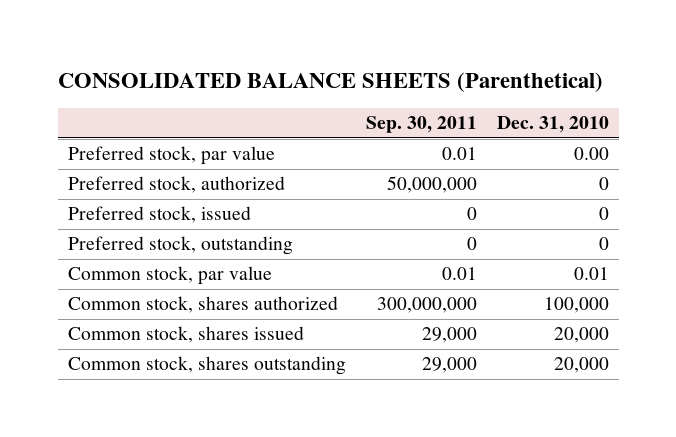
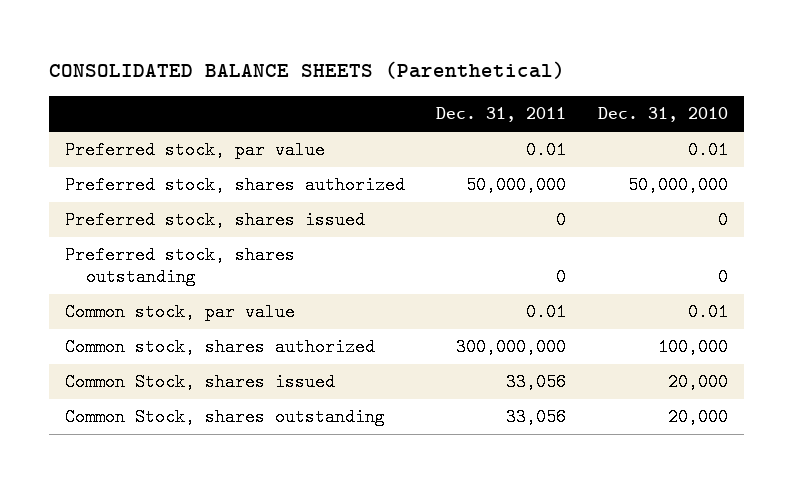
- | Sep. 30, 2011 | Dec. 31, 2010
+ | Dec. 31, 2011 | Dec. 31, 2010
- Preferred stock, par value | 0.01 | 0.00
- Preferred stock, authorized | 50,000,000 | 0
- Preferred stock, issued | 0 | 0
- Preferred stock, outstanding | 0 | 0
+ Preferred stock, par value | 0.01 | 0.01
+ Preferred stock, shares authorized | 50,000,000 | 50,000,000
+ Preferred stock, shares issued | 0 | 0
+ Preferred stock, shares outstanding | 0 | 0
- Common stock, shares issued | 29,000 | 20,000
- Common stock, shares outstanding | 29,000 | 20,000
+ Common Stock, shares issued | 33,056 | 20,000
+ Common Stock, shares outstanding | 33,056 | 20,000

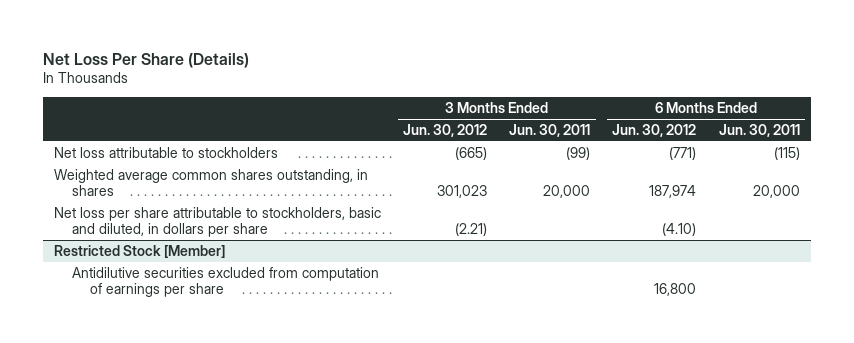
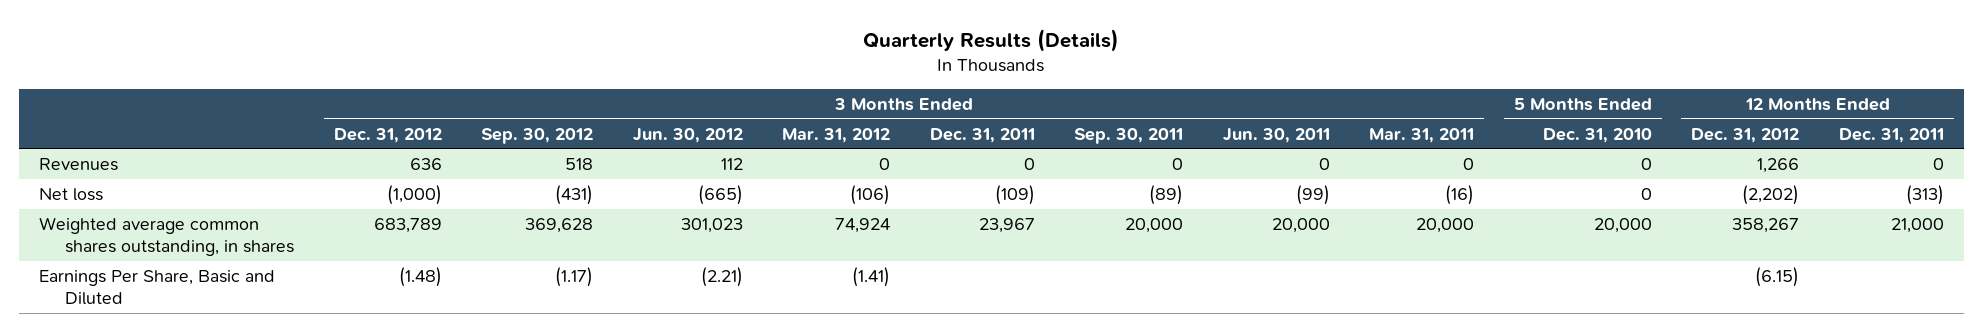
- Net Loss Per Share (Details)
+ Quarterly Results (Details)
- | 3 Months Ended Jun. 30, 2012 | 3 Months Ended Jun. 30, 2011 | 6 Months Ended Jun. 30, 2012 | 6 Months Ended Jun. 30, 2011
+ | 3 Months Ended Dec. 31, 2012 | 3 Months Ended Sep. 30, 2012 | 3 Months Ended Jun. 30, 2012 | 3 Months Ended Mar. 31, 2012 | 3 Months Ended Dec. 31, 2011 | 3 Months Ended Sep. 30, 2011 | 3 Months Ended Jun. 30, 2011 | 3 Months Ended Mar. 31, 2011 | 5 Months Ended Dec. 31, 2010 | 12 Months Ended Dec. 31, 2012 | 12 Months Ended Dec. 31, 2011
- Net loss attributable to stockholders | (665) | (99) | (771) | (115)
+ Revenues | 636 | 518 | 112 | 0 | 0 | 0 | 0 | 0 | 0 | 1,266 | 0
+ Net loss | (1,000) | (431) | (665) | (106) | (109) | (89) | (99) | (16) | 0 | (2,202) | (313)
- Net loss per share attributable to stockholders, basic and diluted, in dollars per share | (2.21) | | (4.10) |
- Restricted Stock [Member]
- Antidilutive securities excluded from computation of earnings per share | | | 16,800 |
+ Earnings Per Share, Basic and Diluted | (1.48) | (1.17) | (2.21) | (1.41) | | | | | | (6.15) |

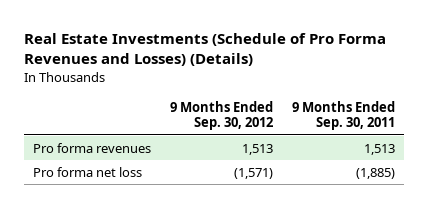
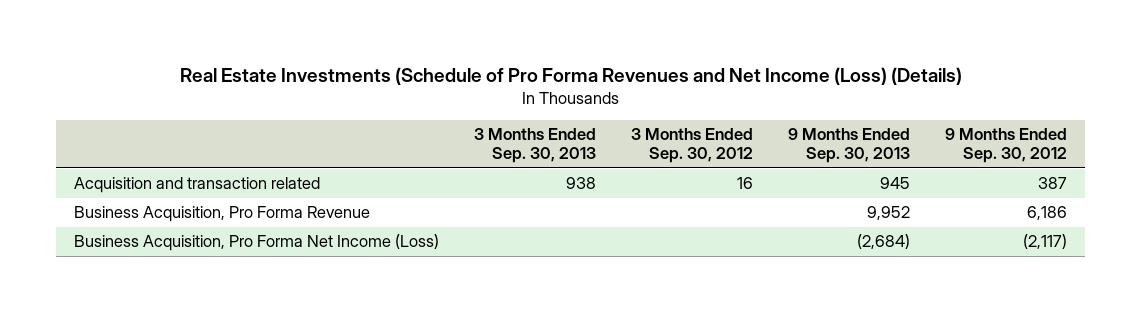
- Real Estate Investments (Schedule of Pro Forma Revenues and Losses) (Details)
+ Real Estate Investments (Schedule of Pro Forma Revenues and Net Income (Loss) (Details)
- | 9 Months Ended Sep. 30, 2012 | 9 Months Ended Sep. 30, 2011
+ | 3 Months Ended Sep. 30, 2013 | 3 Months Ended Sep. 30, 2012 | 9 Months Ended Sep. 30, 2013 | 9 Months Ended Sep. 30, 2012
- Pro forma revenues | 1,513 | 1,513
- Pro forma net loss | (1,571) | (1,885)
+ Acquisition and transaction related | 938 | 16 | 945 | 387
+ Business Acquisition, Pro Forma Revenue | | | 9,952 | 6,186
+ Business Acquisition, Pro Forma Net Income (Loss) | | | (2,684) | (2,117)

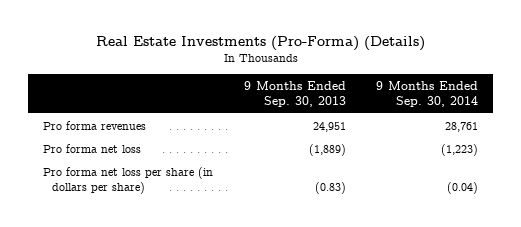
- Real Estate Investments (Schedule of Pro Forma Revenues and Net Income (Loss) (Details)
+ Real Estate Investments (Pro-Forma) (Details)
- | 3 Months Ended Sep. 30, 2013 | 3 Months Ended Sep. 30, 2012 | 9 Months Ended Sep. 30, 2013 | 9 Months Ended Sep. 30, 2012
+ | 9 Months Ended Sep. 30, 2013 | 9 Months Ended Sep. 30, 2014
- Acquisition and transaction related | 938 | 16 | 945 | 387
- Business Acquisition, Pro Forma Revenue | | | 9,952 | 6,186
- Business Acquisition, Pro Forma Net Income (Loss) | | | (2,684) | (2,117)
+ Pro forma revenues | 24,951 | 28,761
+ Pro forma net loss | (1,889) | (1,223)
+ Pro forma net loss per share (in dollars per share) | (0.83) | (0.04)

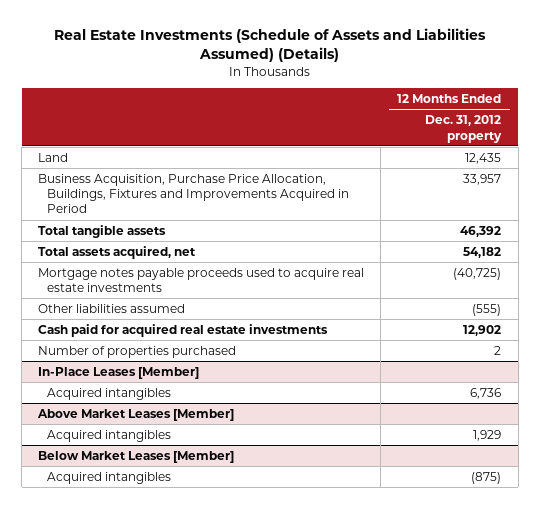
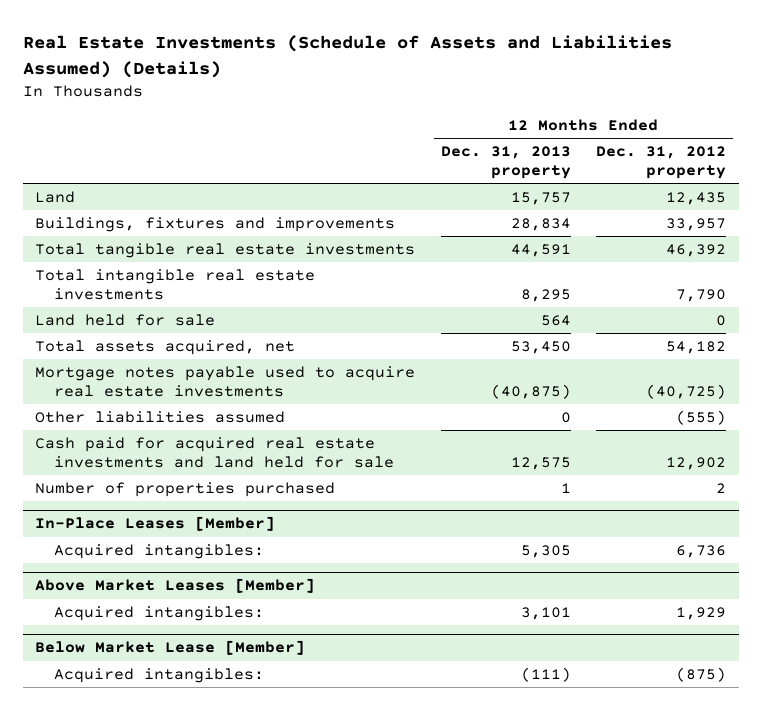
- | 12 Months Ended Dec. 31, 2012 property
+ | 12 Months Ended Dec. 31, 2013 property | 12 Months Ended Dec. 31, 2012 property
- Business Acquisition, Purchase Price Allocation, Buildings, Fixtures and Improvements Acquired in Period | 33,957
- Total tangible assets | 46,392
+ Buildings, fixtures and improvements | 28,834 | 33,957
+ Total tangible real estate investments | 44,591 | 46,392
+ Total intangible real estate investments | 8,295 | 7,790
+ Land held for sale | 564 | 0
- Mortgage notes payable proceeds used to acquire real estate investments | (40,725)
+ Mortgage notes payable used to acquire real estate investments | (40,875) | (40,725)
- Cash paid for acquired real estate investments | 12,902
+ Cash paid for acquired real estate investments and land held for sale | 12,575 | 12,902
@ In-Place Leases [Member]
- Acquired intangibles | 6,736
+ Acquired intangibles: | 5,305 | 6,736
@ Above Market Leases [Member]
- Acquired intangibles | 1,929
- Below Market Leases [Member]
- Acquired intangibles | (875)
@ Above Market Leases [Member]
+ Acquired intangibles: | 3,101 | 1,929
+ Below Market Lease [Member]
+ Acquired intangibles: | (111) | (875)

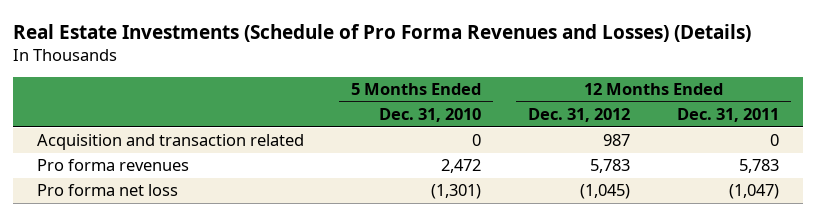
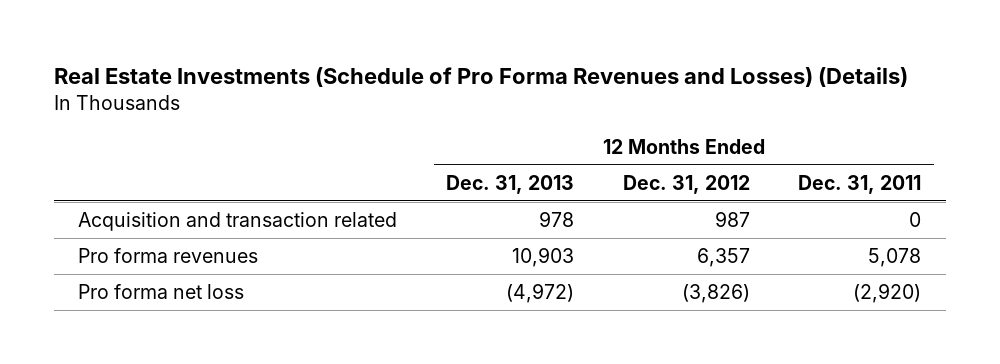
- | 5 Months Ended Dec. 31, 2010 | 12 Months Ended Dec. 31, 2012 | 12 Months Ended Dec. 31, 2011
+ | 12 Months Ended Dec. 31, 2013 | 12 Months Ended Dec. 31, 2012 | 12 Months Ended Dec. 31, 2011
- Pro forma revenues | 2,472 | 5,783 | 5,783
- Pro forma net loss | (1,301) | (1,045) | (1,047)
+ Pro forma revenues | 10,903 | 6,357 | 5,078
+ Pro forma net loss | (4,972) | (3,826) | (2,920)

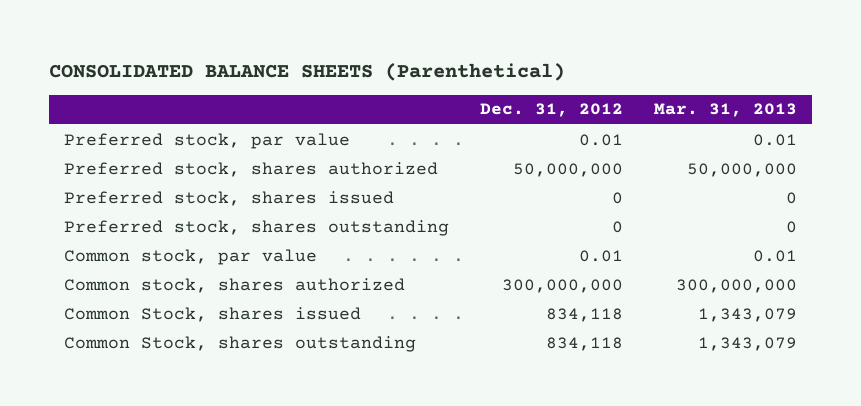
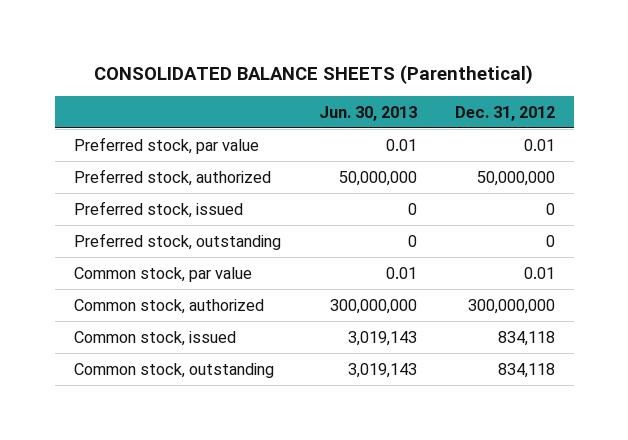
- | Dec. 31, 2012 | Mar. 31, 2013
+ | Jun. 30, 2013 | Dec. 31, 2012
- Preferred stock, shares authorized | 50,000,000 | 50,000,000
- Preferred stock, shares issued | 0 | 0
- Preferred stock, shares outstanding | 0 | 0
+ Preferred stock, authorized | 50,000,000 | 50,000,000
+ Preferred stock, issued | 0 | 0
+ Preferred stock, outstanding | 0 | 0
- Common stock, shares authorized | 300,000,000 | 300,000,000
- Common Stock, shares issued | 834,118 | 1,343,079
- Common Stock, shares outstanding | 834,118 | 1,343,079
+ Common stock, authorized | 300,000,000 | 300,000,000
+ Common stock, issued | 3,019,143 | 834,118
+ Common stock, outstanding | 3,019,143 | 834,118

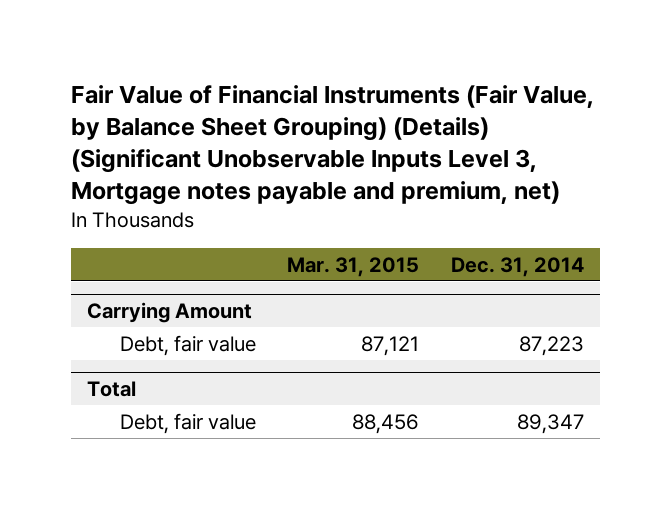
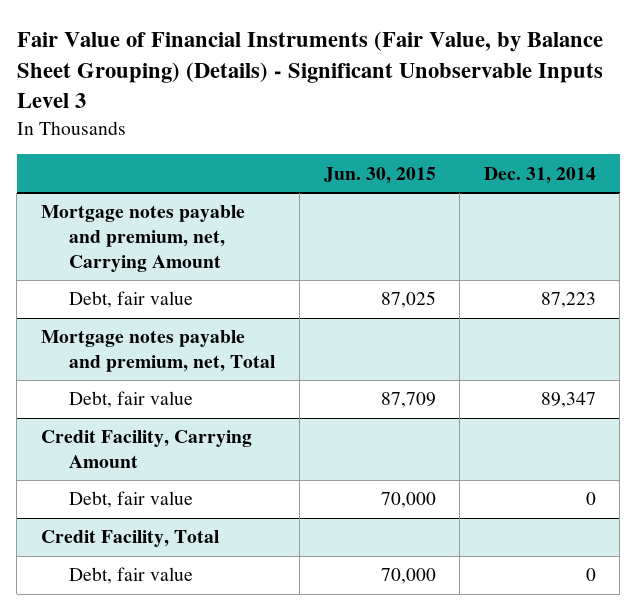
- Fair Value of Financial Instruments (Fair Value, by Balance Sheet Grouping) (Details) (Significant Unobservable Inputs Level 3, Mortgage notes payable and premium, net)
+ Fair Value of Financial Instruments (Fair Value, by Balance Sheet Grouping) (Details) - Significant Unobservable Inputs Level 3
- | Mar. 31, 2015 | Dec. 31, 2014
+ | Jun. 30, 2015 | Dec. 31, 2014
- Carrying Amount
+ Mortgage notes payable and premium, net, Carrying Amount
- Total
+ Mortgage notes payable and premium, net, Total
+ Credit Facility, Carrying Amount
+ Debt, fair value | 70,000 | 0
+ Credit Facility, Total
+ Debt, fair value | 70,000 | 0

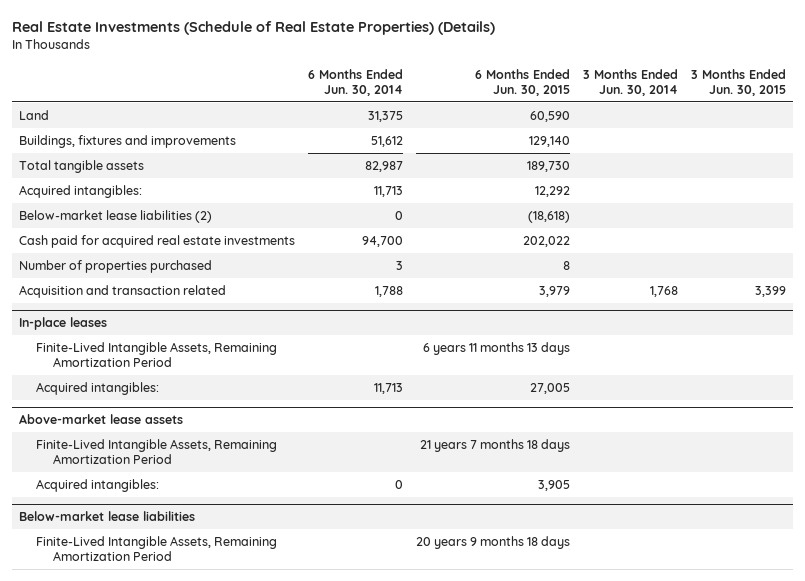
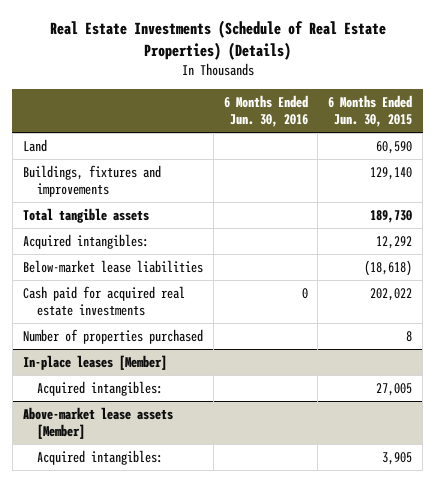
- | 6 Months Ended Jun. 30, 2014 | 6 Months Ended Jun. 30, 2015 | 3 Months Ended Jun. 30, 2014 | 3 Months Ended Jun. 30, 2015
+ | 6 Months Ended Jun. 30, 2016 | 6 Months Ended Jun. 30, 2015
- Below-market lease liabilities (2) | 0 | (18,618) | |
+ Below-market lease liabilities | | (18,618)
- Acquisition and transaction related | 1,788 | 3,979 | 1,768 | 3,399
- In-place leases
- Finite-Lived Intangible Assets, Remaining Amortization Period | | 6 years 11 months 13 days | |
+ In-place leases [Member]
- Above-market lease assets
- Finite-Lived Intangible Assets, Remaining Amortization Period | | 21 years 7 months 18 days | |
+ Above-market lease assets [Member]
- Below-market lease liabilities
- Finite-Lived Intangible Assets, Remaining Amortization Period | | 20 years 9 months 18 days | |

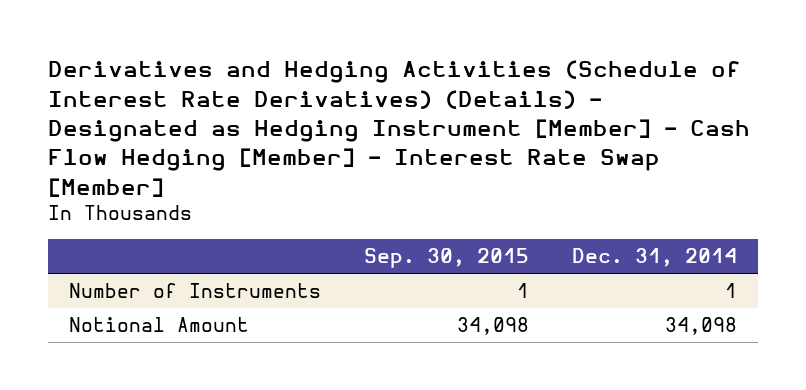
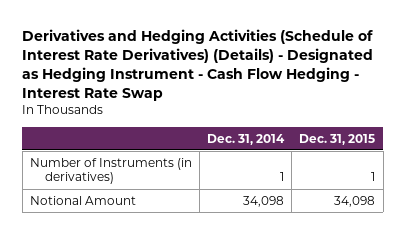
- Derivatives and Hedging Activities (Schedule of Interest Rate Derivatives) (Details) - Designated as Hedging Instrument [Member] - Cash Flow Hedging [Member] - Interest Rate Swap [Member]
+ Derivatives and Hedging Activities (Schedule of Interest Rate Derivatives) (Details) - Designated as Hedging Instrument - Cash Flow Hedging - Interest Rate Swap
- | Sep. 30, 2015 | Dec. 31, 2014
+ | Dec. 31, 2014 | Dec. 31, 2015
- Number of Instruments | 1 | 1
+ Number of Instruments (in derivatives) | 1 | 1

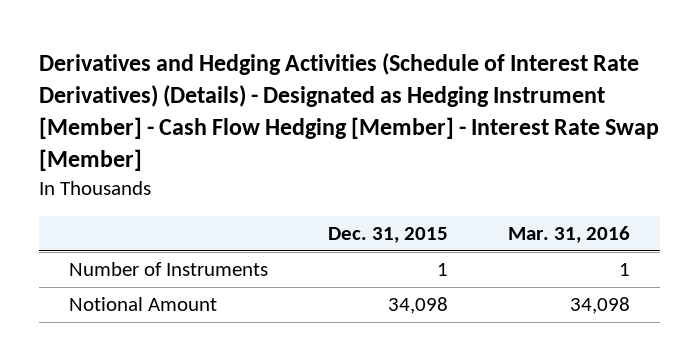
- Derivatives and Hedging Activities (Schedule of Interest Rate Derivatives) (Details) - Designated as Hedging Instrument - Cash Flow Hedging - Interest Rate Swap
+ Derivatives and Hedging Activities (Schedule of Interest Rate Derivatives) (Details) - Designated as Hedging Instrument [Member] - Cash Flow Hedging [Member] - Interest Rate Swap [Member]
- | Dec. 31, 2014 | Dec. 31, 2015
+ | Dec. 31, 2015 | Mar. 31, 2016
- Number of Instruments (in derivatives) | 1 | 1
+ Number of Instruments | 1 | 1

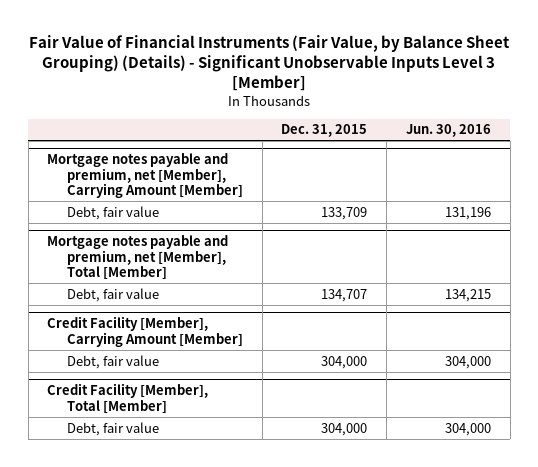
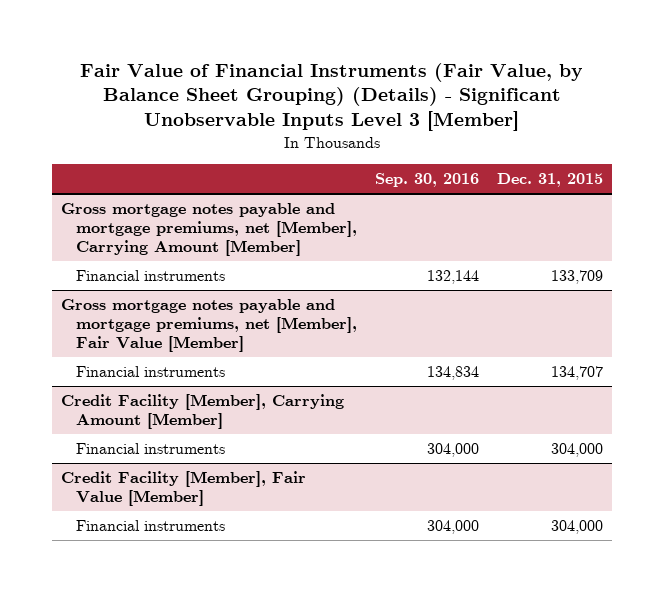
- | Dec. 31, 2015 | Jun. 30, 2016
+ | Sep. 30, 2016 | Dec. 31, 2015
- Mortgage notes payable and premium, net [Member], Carrying Amount [Member]
- Debt, fair value | 133,709 | 131,196
- Mortgage notes payable and premium, net [Member], Total [Member]
- Debt, fair value | 134,707 | 134,215
+ Gross mortgage notes payable and mortgage premiums, net [Member], Carrying Amount [Member]
+ Financial instruments | 132,144 | 133,709
+ Gross mortgage notes payable and mortgage premiums, net [Member], Fair Value [Member]
+ Financial instruments | 134,834 | 134,707
@ Credit Facility [Member], Carrying Amount [Member]
- Debt, fair value | 304,000 | 304,000
- Credit Facility [Member], Total [Member]
- Debt, fair value | 304,000 | 304,000
@ Credit Facility [Member], Carrying Amount [Member]
+ Financial instruments | 304,000 | 304,000
+ Credit Facility [Member], Fair Value [Member]
+ Financial instruments | 304,000 | 304,000

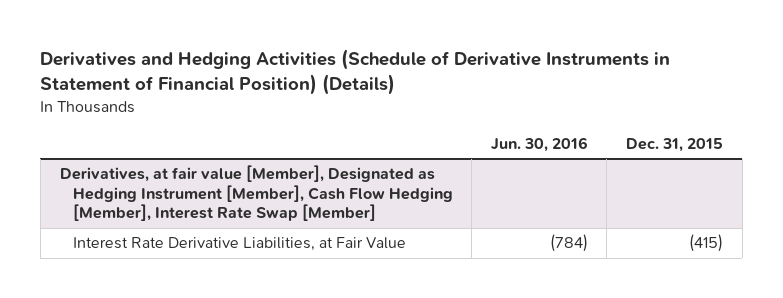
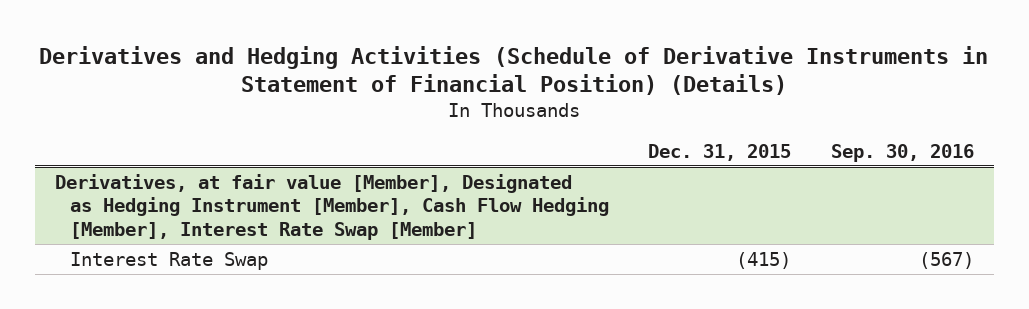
- | Jun. 30, 2016 | Dec. 31, 2015
+ | Dec. 31, 2015 | Sep. 30, 2016
@ Derivatives, at fair value [Member], Designated as Hedging Instrument [Member], Cash Flow Hedging [Member], Interest Rate Swap [Member]
- Interest Rate Derivative Liabilities, at Fair Value | (784) | (415)
+ Interest Rate Swap | (415) | (567)

